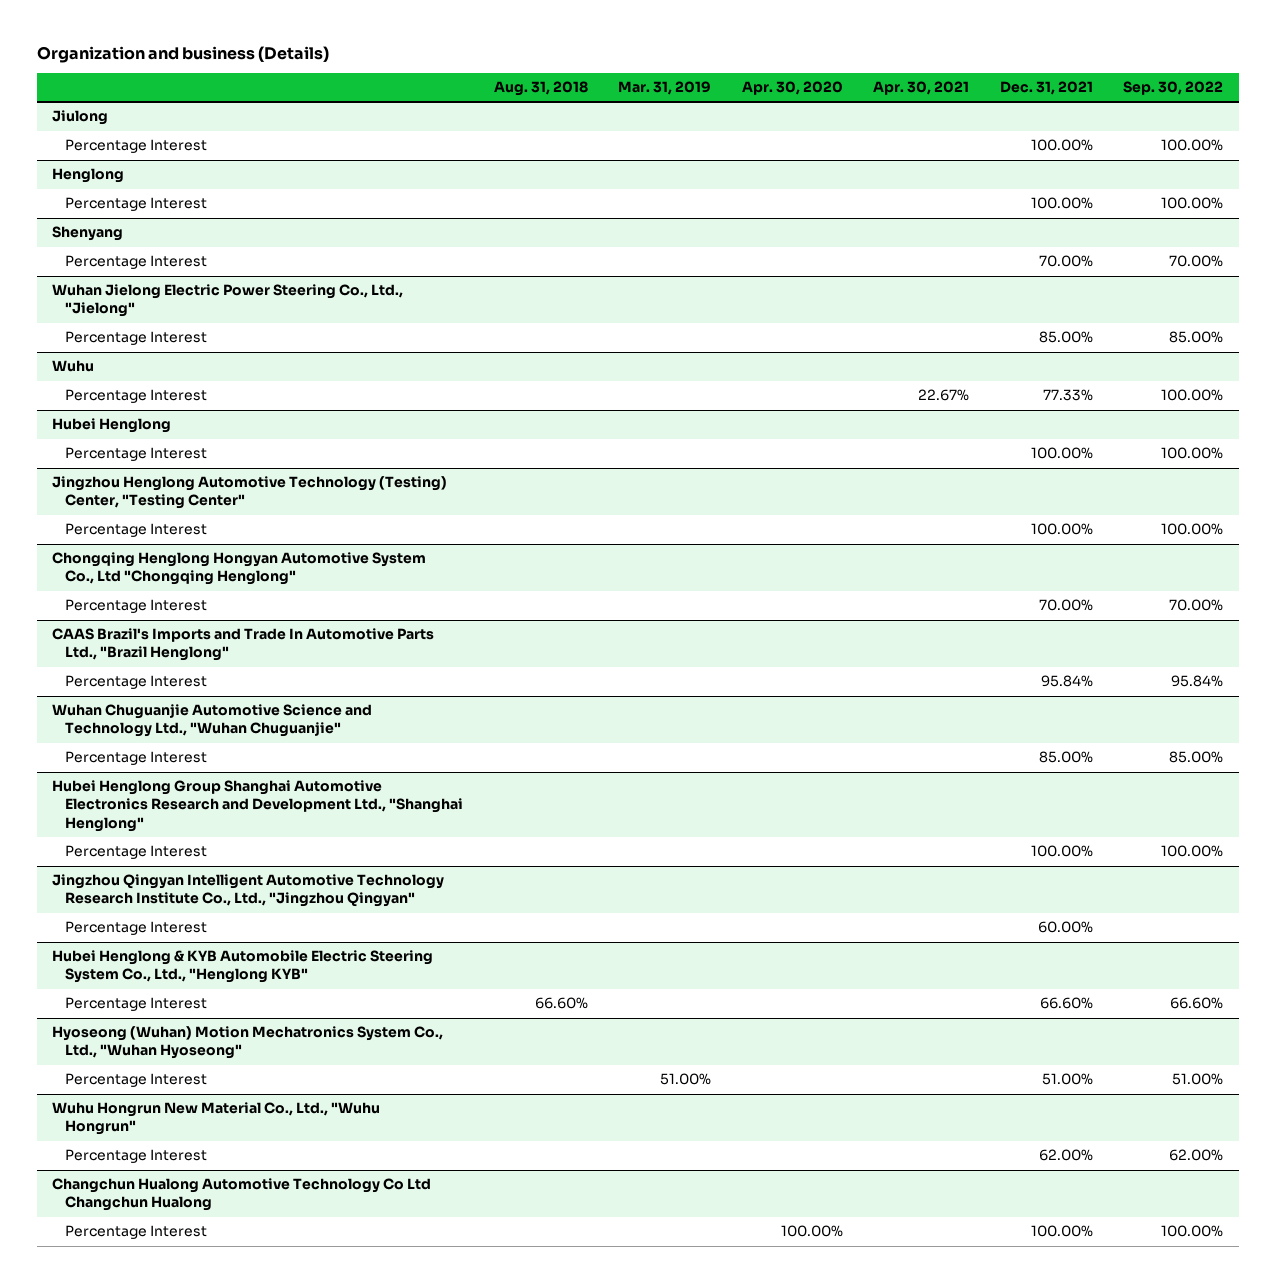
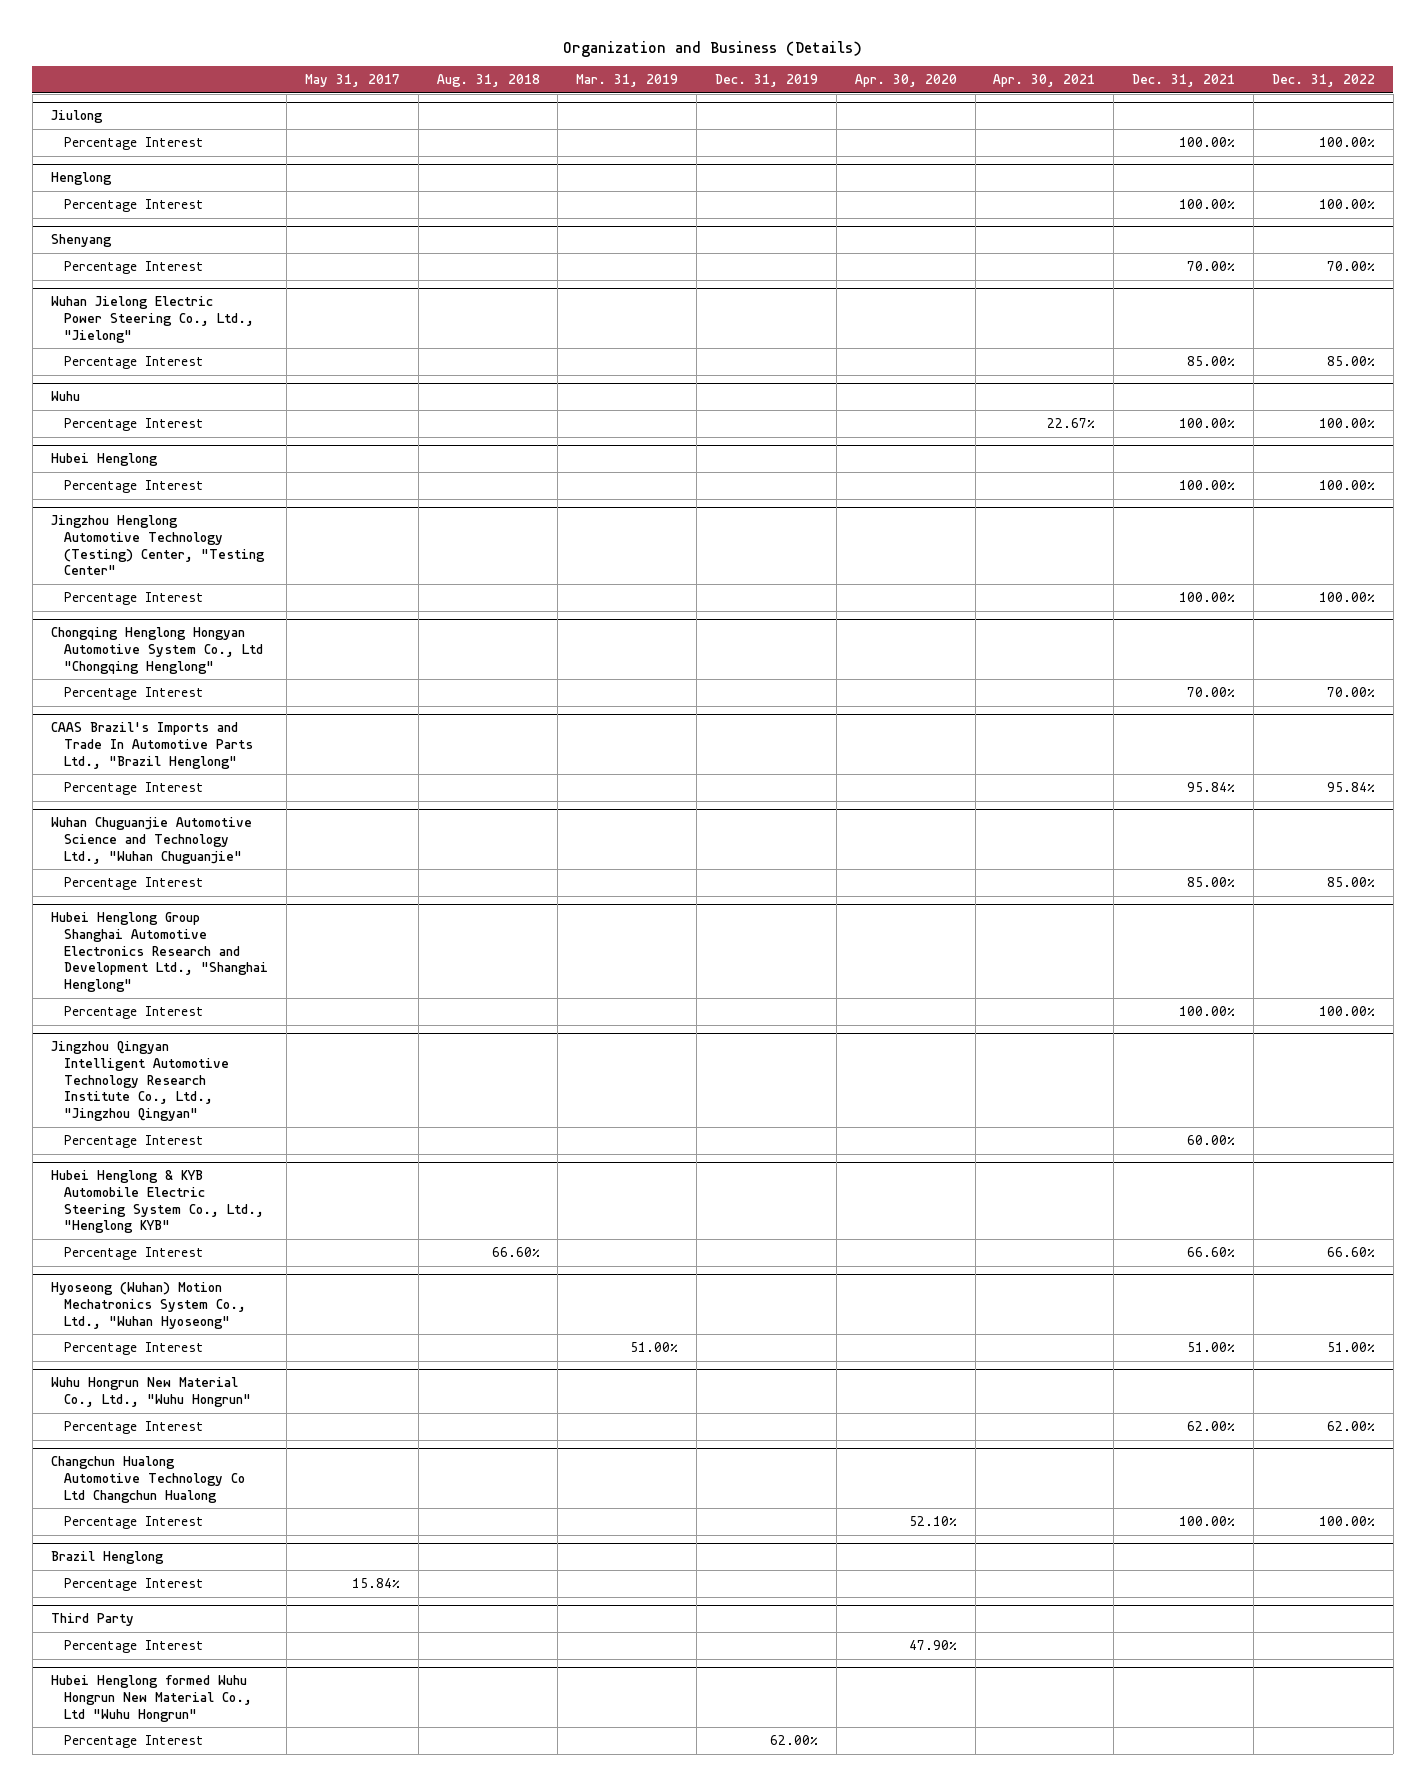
- Organization and business (Details)
+ Organization and Business (Details)
- | Aug. 31, 2018 | Mar. 31, 2019 | Apr. 30, 2020 | Apr. 30, 2021 | Dec. 31, 2021 | Sep. 30, 2022
+ | May 31, 2017 | Aug. 31, 2018 | Mar. 31, 2019 | Dec. 31, 2019 | Apr. 30, 2020 | Apr. 30, 2021 | Dec. 31, 2021 | Dec. 31, 2022
@ Wuhu
- Percentage Interest | | | | 22.67% | 77.33% | 100.00%
+ Percentage Interest | | | | | | 22.67% | 100.00% | 100.00%
@ Changchun Hualong Automotive Technology Co Ltd Changchun Hualong
- Percentage Interest | | | 100.00% | | 100.00% | 100.00%
+ Percentage Interest | | | | | 52.10% | | 100.00% | 100.00%
+ Brazil Henglong
+ Percentage Interest | 15.84% | | | | | | |
+ Third Party
+ Percentage Interest | | | | | 47.90% | | |
+ Hubei Henglong formed Wuhu Hongrun New Material Co., Ltd "Wuhu Hongrun"
+ Percentage Interest | | | | 62.00% | | | |

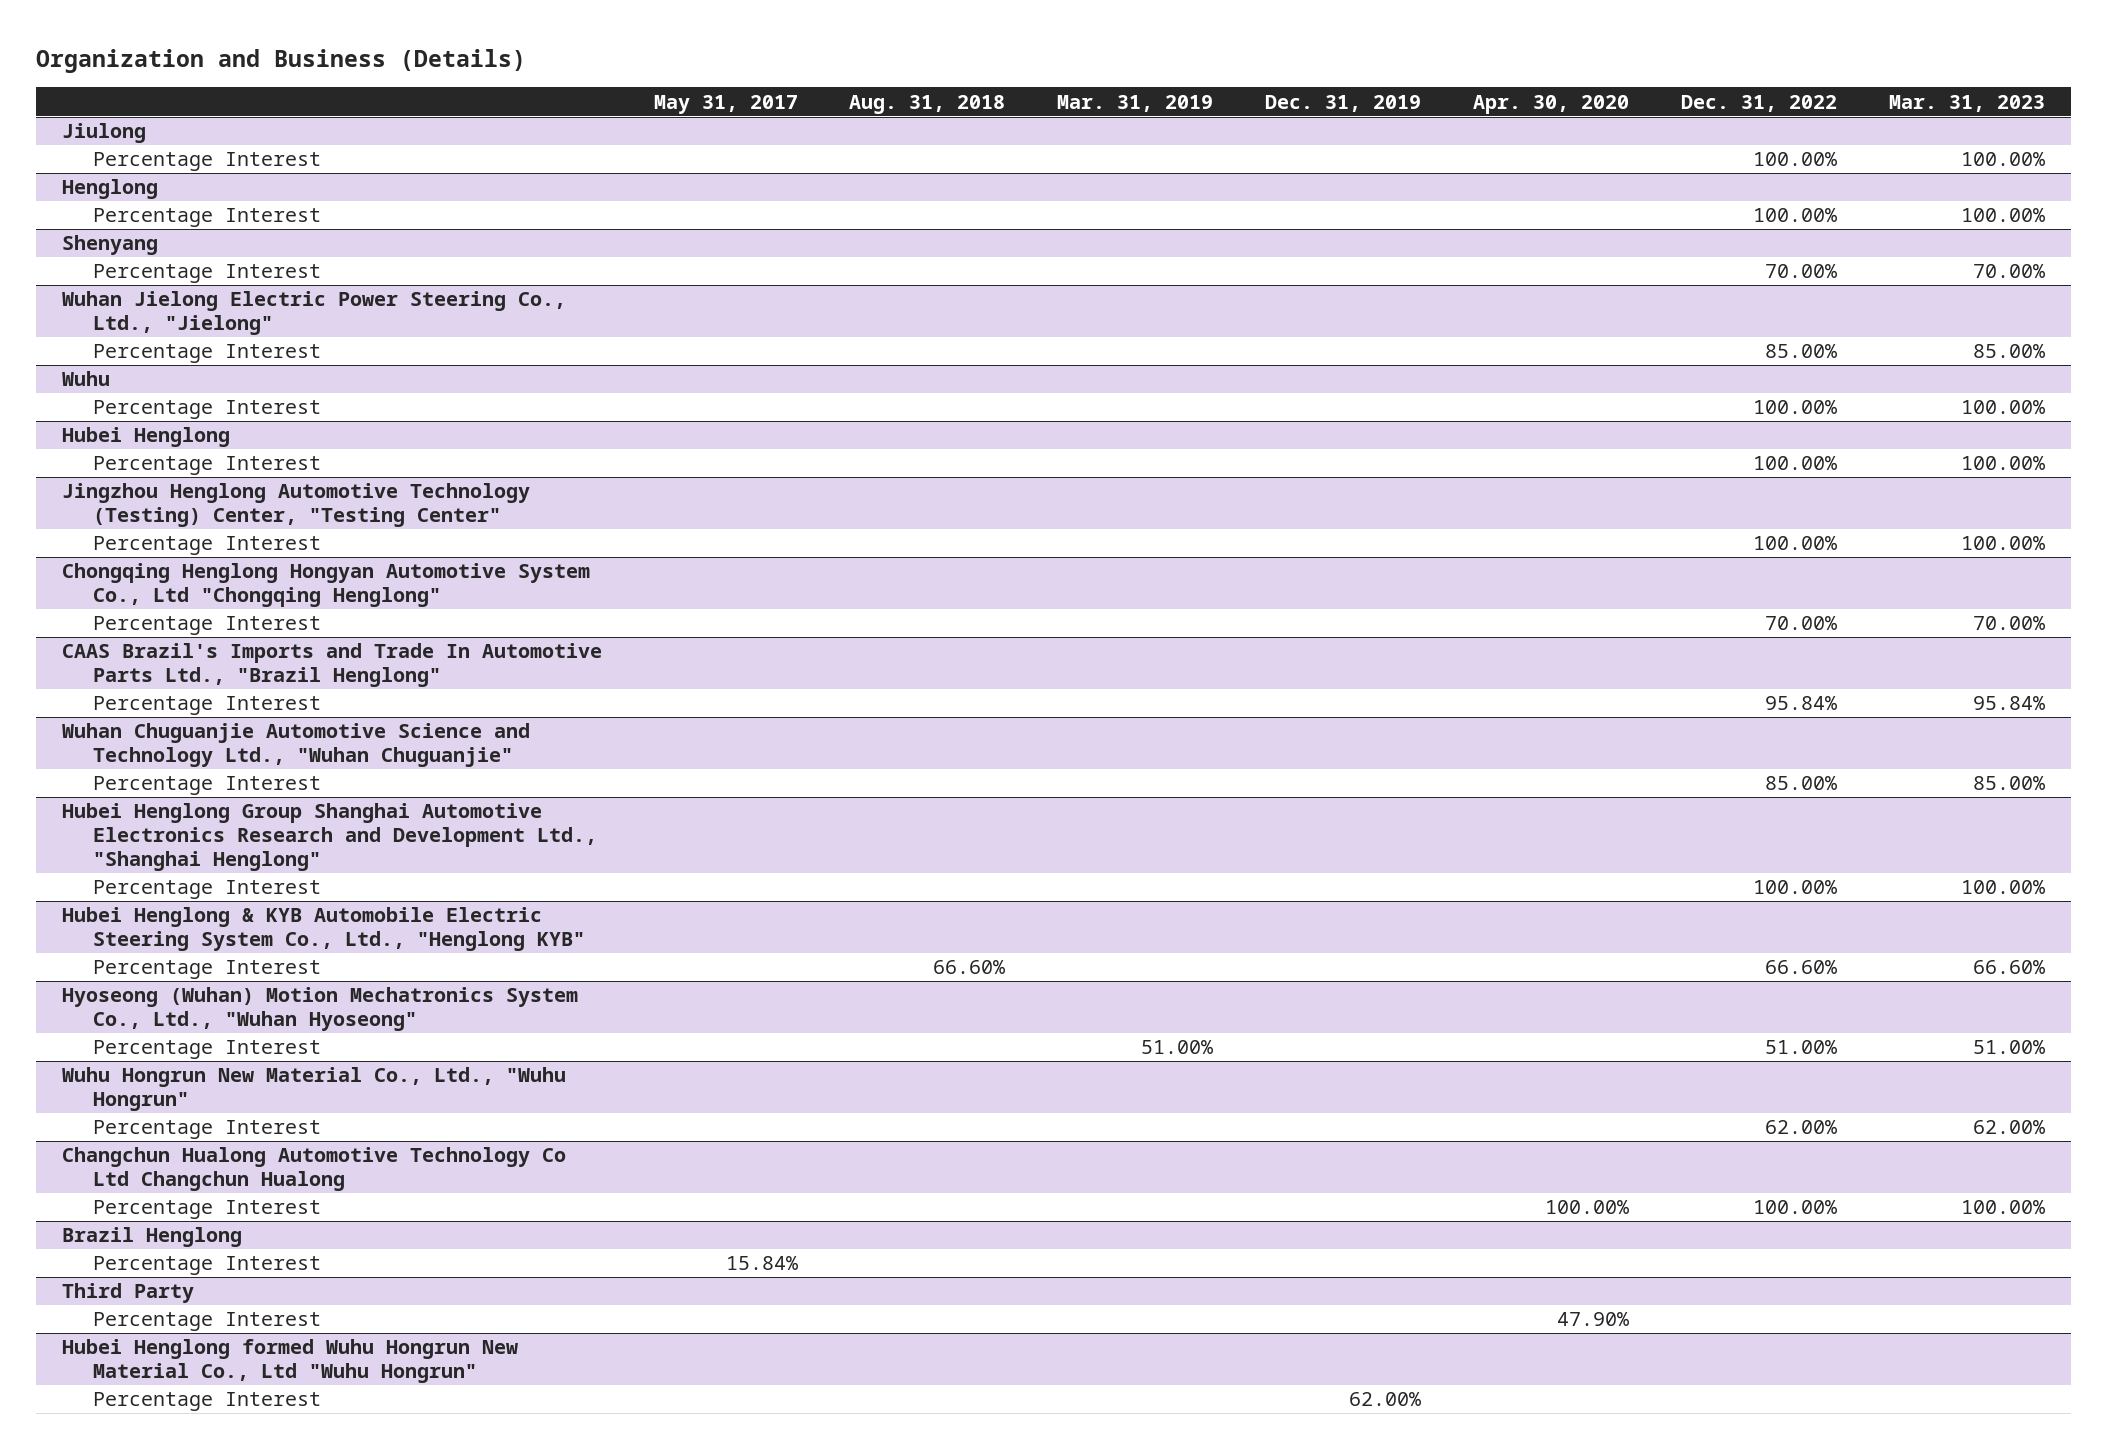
- | May 31, 2017 | Aug. 31, 2018 | Mar. 31, 2019 | Dec. 31, 2019 | Apr. 30, 2020 | Apr. 30, 2021 | Dec. 31, 2021 | Dec. 31, 2022
+ | May 31, 2017 | Aug. 31, 2018 | Mar. 31, 2019 | Dec. 31, 2019 | Apr. 30, 2020 | Dec. 31, 2022 | Mar. 31, 2023
- Jingzhou Qingyan Intelligent Automotive Technology Research Institute Co., Ltd., "Jingzhou Qingyan"
- Percentage Interest | | | | | | | 60.00% |
@ Changchun Hualong Automotive Technology Co Ltd Changchun Hualong
- Percentage Interest | | | | | 52.10% | | 100.00% | 100.00%
+ Percentage Interest | | | | | 100.00% | 100.00% | 100.00%

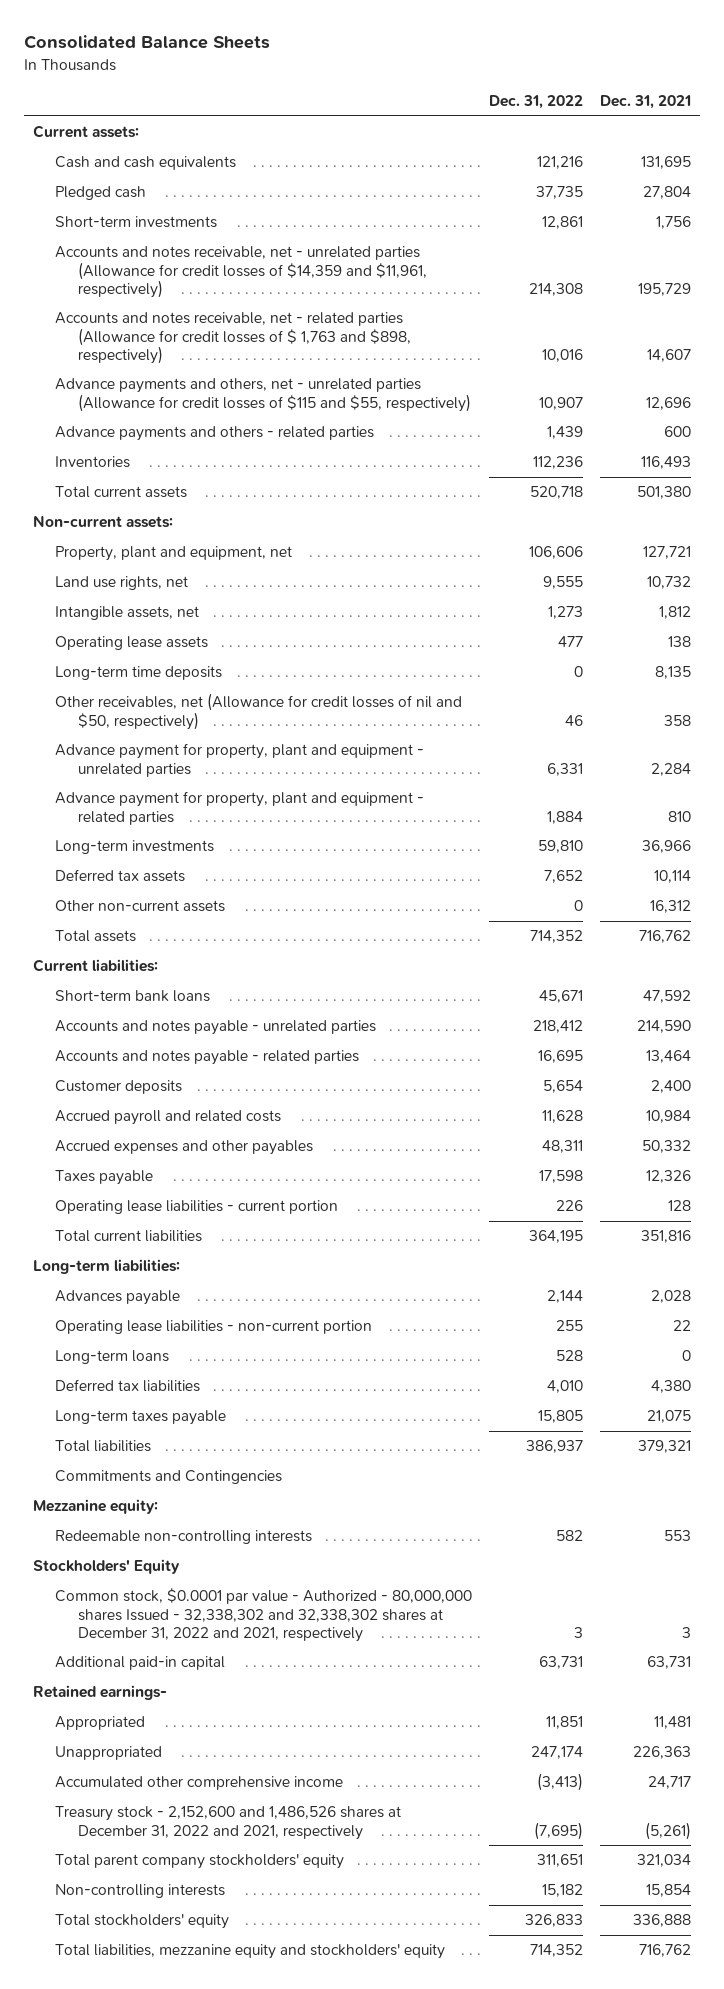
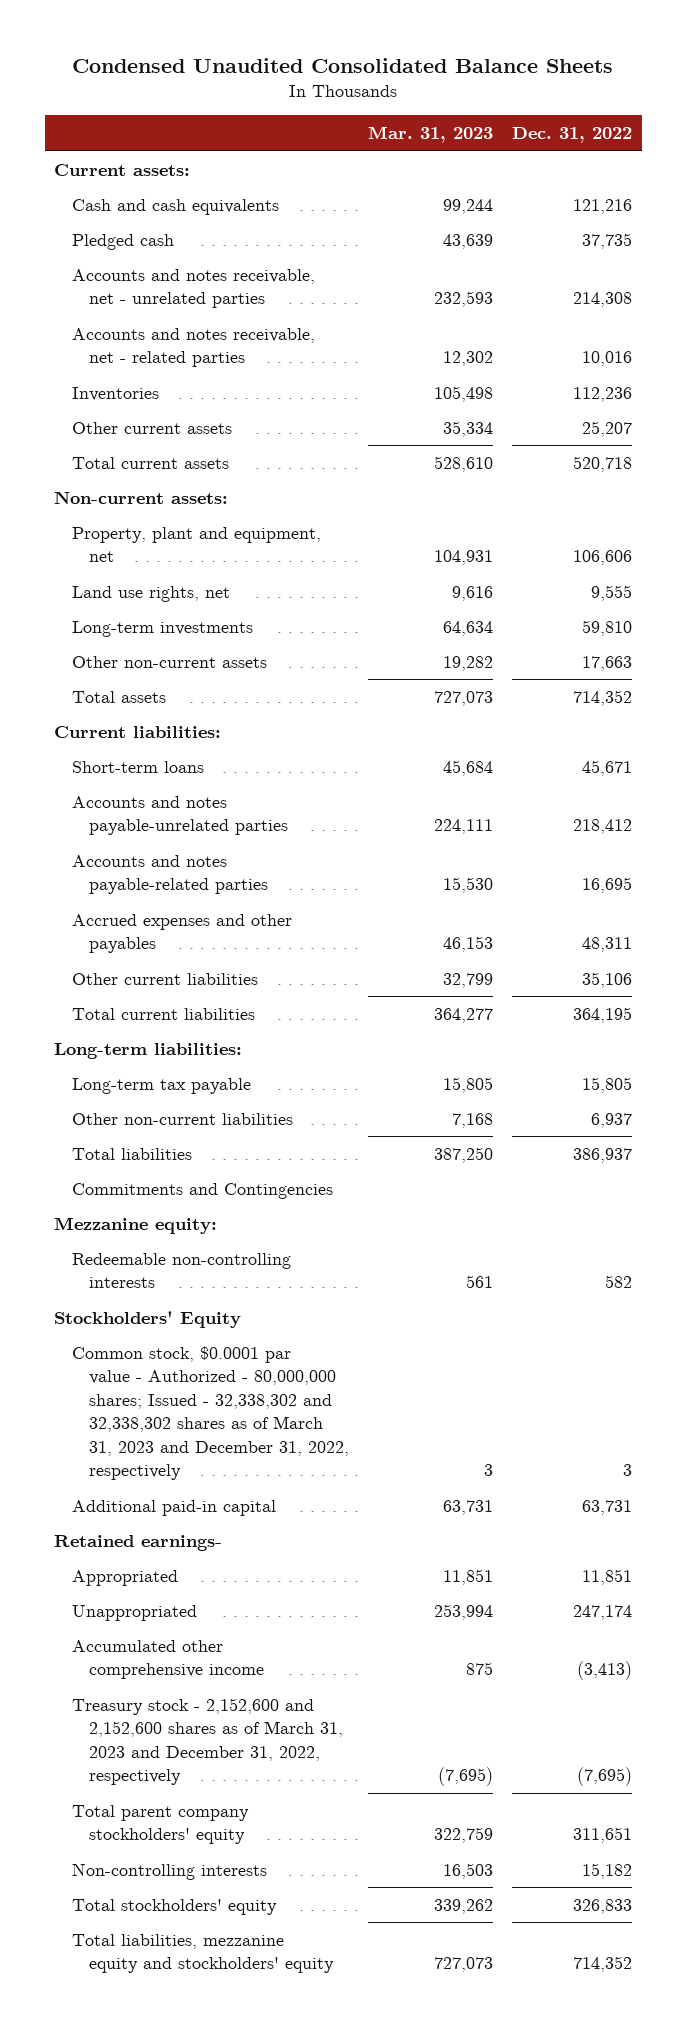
- Consolidated Balance Sheets
+ Condensed Unaudited Consolidated Balance Sheets
- | Dec. 31, 2022 | Dec. 31, 2021
+ | Mar. 31, 2023 | Dec. 31, 2022
- Short-term investments | 12,861 | 1,756
- Accounts and notes receivable, net - unrelated parties (Allowance for credit losses of $14,359 and $11,961, respectively) | 214,308 | 195,729
- Accounts and notes receivable, net - related parties (Allowance for credit losses of $ 1,763 and $898, respectively) | 10,016 | 14,607
- Advance payments and others, net - unrelated parties (Allowance for credit losses of $115 and $55, respectively) | 10,907 | 12,696
- Advance payments and others - related parties | 1,439 | 600
+ Accounts and notes receivable, net - unrelated parties | 232,593 | 214,308
+ Accounts and notes receivable, net - related parties | 12,302 | 10,016
+ Other current assets | 35,334 | 25,207
- Intangible assets, net | 1,273 | 1,812
- Operating lease assets | 477 | 138
- Long-term time deposits | 0 | 8,135
- Other receivables, net (Allowance for credit losses of nil and $50, respectively) | 46 | 358
- Advance payment for property, plant and equipment - unrelated parties | 6,331 | 2,284
- Advance payment for property, plant and equipment - related parties | 1,884 | 810
- Deferred tax assets | 7,652 | 10,114
- Other non-current assets | 0 | 16,312
+ Other non-current assets | 19,282 | 17,663
- Short-term bank loans | 45,671 | 47,592
- Accounts and notes payable - unrelated parties | 218,412 | 214,590
- Accounts and notes payable - related parties | 16,695 | 13,464
- Customer deposits | 5,654 | 2,400
- Accrued payroll and related costs | 11,628 | 10,984
+ Short-term loans | 45,684 | 45,671
+ Accounts and notes payable-unrelated parties | 224,111 | 218,412
+ Accounts and notes payable-related parties | 15,530 | 16,695
- Taxes payable | 17,598 | 12,326
- Operating lease liabilities - current portion | 226 | 128
+ Other current liabilities | 32,799 | 35,106
- Advances payable | 2,144 | 2,028
- Operating lease liabilities - non-current portion | 255 | 22
- Long-term loans | 528 | 0
- Deferred tax liabilities | 4,010 | 4,380
- Long-term taxes payable | 15,805 | 21,075
+ Long-term tax payable | 15,805 | 15,805
+ Other non-current liabilities | 7,168 | 6,937
- Common stock, $0.0001 par value - Authorized - 80,000,000 shares Issued - 32,338,302 and 32,338,302 shares at December 31, 2022 and 2021, respectively | 3 | 3
+ Common stock, $0.0001 par value - Authorized - 80,000,000 shares; Issued - 32,338,302 and 32,338,302 shares as of March 31, 2023 and December 31, 2022, respectively | 3 | 3
- Treasury stock - 2,152,600 and 1,486,526 shares at December 31, 2022 and 2021, respectively | (7,695) | (5,261)
+ Treasury stock - 2,152,600 and 2,152,600 shares as of March 31, 2023 and December 31, 2022, respectively | (7,695) | (7,695)

